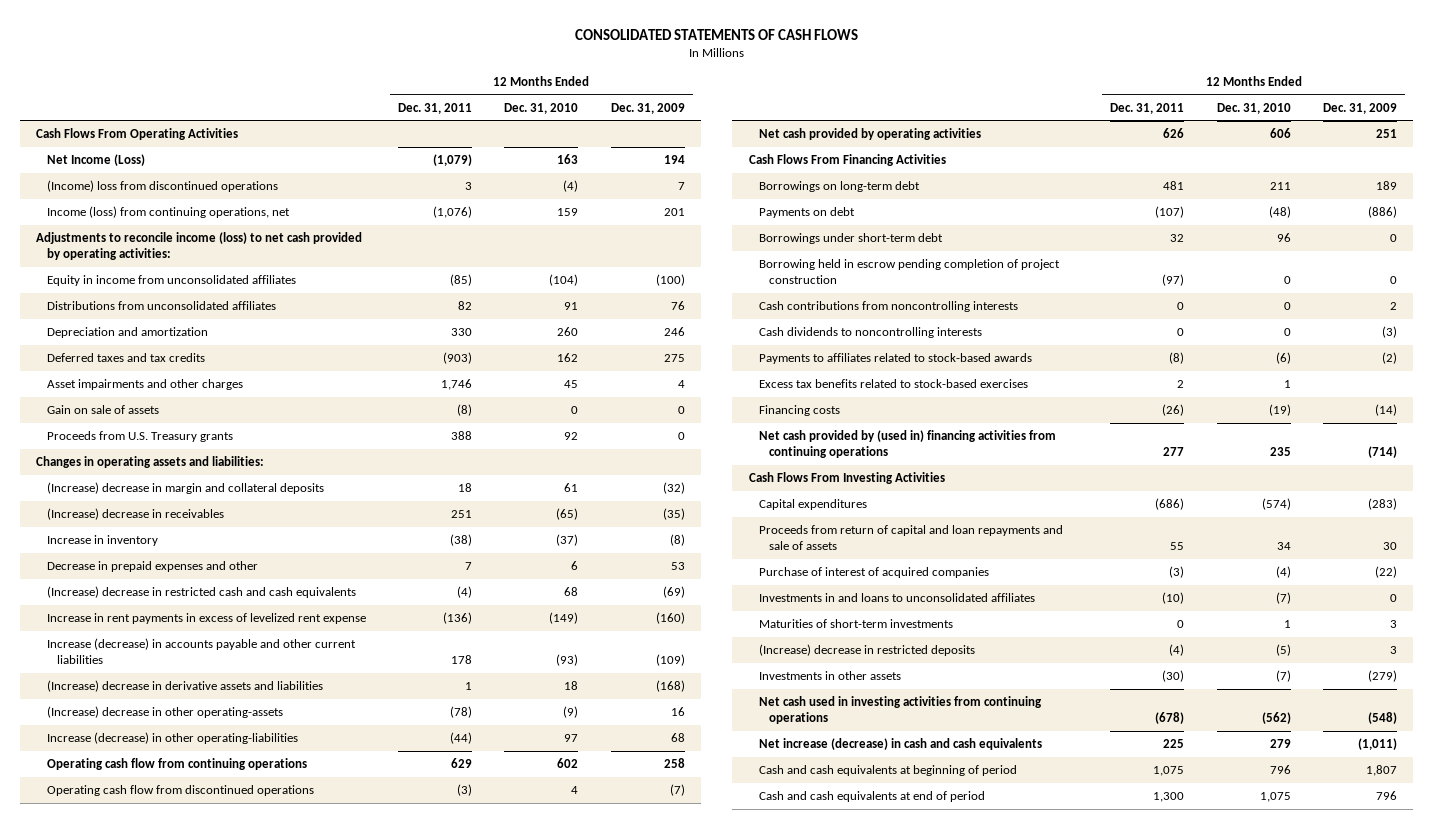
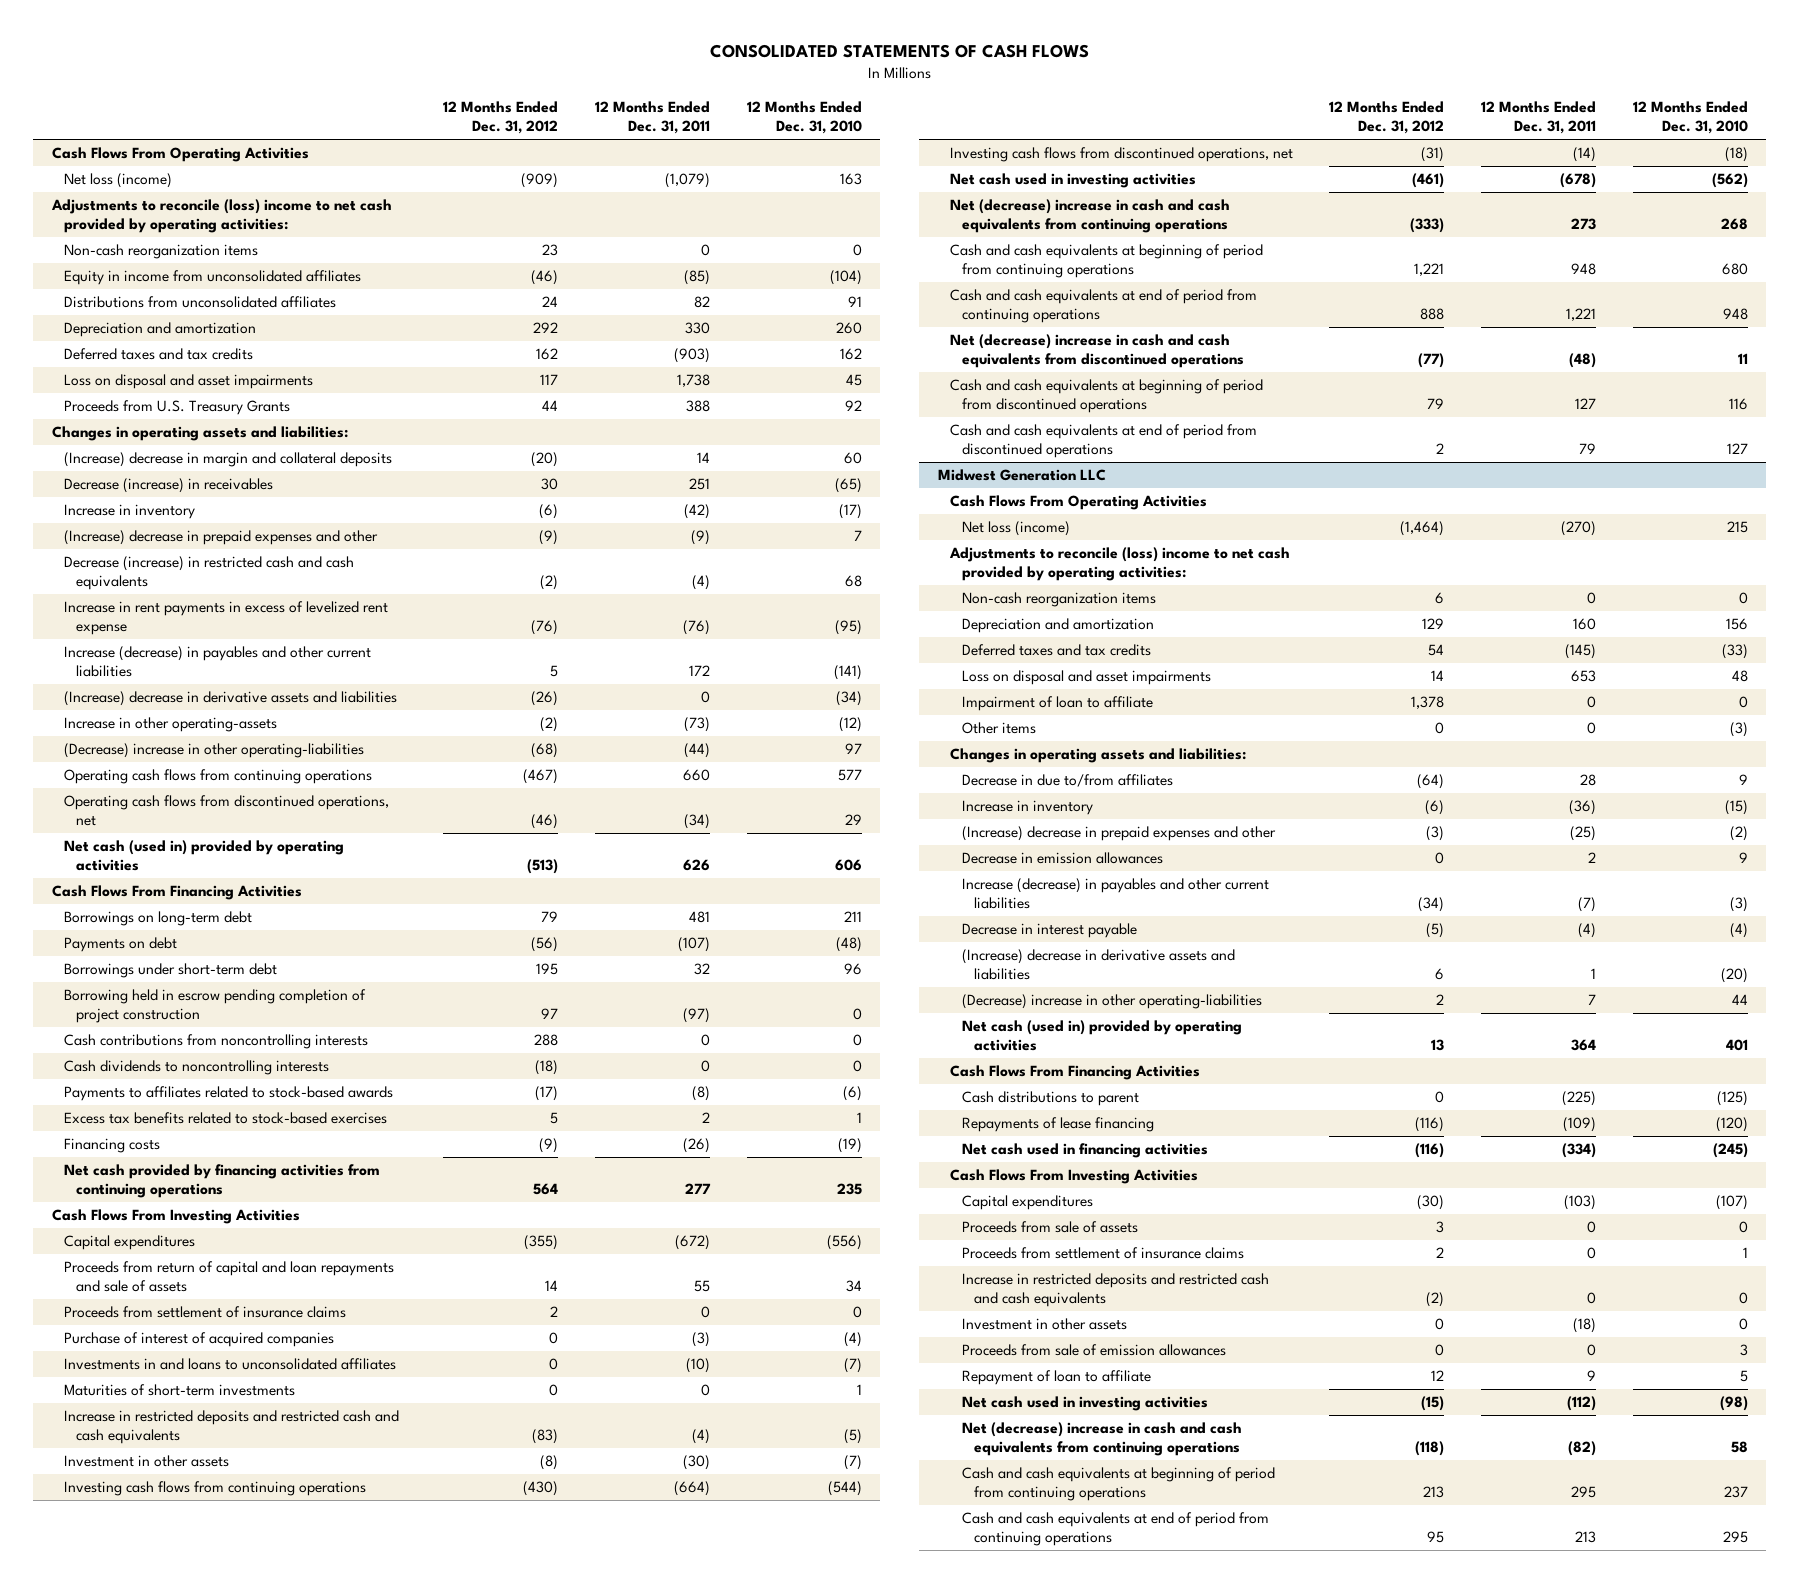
- | 12 Months Ended Dec. 31, 2011 | 12 Months Ended Dec. 31, 2010 | 12 Months Ended Dec. 31, 2009
+ | 12 Months Ended Dec. 31, 2012 | 12 Months Ended Dec. 31, 2011 | 12 Months Ended Dec. 31, 2010
- Net Income (Loss) | (1,079) | 163 | 194
- (Income) loss from discontinued operations | 3 | (4) | 7
- Income (loss) from continuing operations, net | (1,076) | 159 | 201
- Adjustments to reconcile income (loss) to net cash provided by operating activities:
+ Net loss (income) | (909) | (1,079) | 163
+ Adjustments to reconcile (loss) income to net cash provided by operating activities:
+ Non-cash reorganization items | 23 | 0 | 0
- Asset impairments and other charges | 1,746 | 45 | 4
- Gain on sale of assets | (8) | 0 | 0
- Proceeds from U.S. Treasury grants | 388 | 92 | 0
+ Loss on disposal and asset impairments | 117 | 1,738 | 45
+ Proceeds from U.S. Treasury Grants | 44 | 388 | 92
- (Increase) decrease in margin and collateral deposits | 18 | 61 | (32)
- (Increase) decrease in receivables | 251 | (65) | (35)
- Increase in inventory | (38) | (37) | (8)
- Decrease in prepaid expenses and other | 7 | 6 | 53
- (Increase) decrease in restricted cash and cash equivalents | (4) | 68 | (69)
- Increase in rent payments in excess of levelized rent expense | (136) | (149) | (160)
- Increase (decrease) in accounts payable and other current liabilities | 178 | (93) | (109)
- (Increase) decrease in derivative assets and liabilities | 1 | 18 | (168)
- (Increase) decrease in other operating-assets | (78) | (9) | 16
- Increase (decrease) in other operating-liabilities | (44) | 97 | 68
- Operating cash flow from continuing operations | 629 | 602 | 258
- Operating cash flow from discontinued operations | (3) | 4 | (7)
- Net cash provided by operating activities | 626 | 606 | 251
+ (Increase) decrease in margin and collateral deposits | (20) | 14 | 60
+ Decrease (increase) in receivables | 30 | 251 | (65)
+ Increase in inventory | (6) | (42) | (17)
+ (Increase) decrease in prepaid expenses and other | (9) | (9) | 7
+ Decrease (increase) in restricted cash and cash equivalents | (2) | (4) | 68
+ Increase in rent payments in excess of levelized rent expense | (76) | (76) | (95)
+ Increase (decrease) in payables and other current liabilities | 5 | 172 | (141)
+ (Increase) decrease in derivative assets and liabilities | (26) | 0 | (34)
+ Increase in other operating-assets | (2) | (73) | (12)
+ (Decrease) increase in other operating-liabilities | (68) | (44) | 97
+ Operating cash flows from continuing operations | (467) | 660 | 577
+ Operating cash flows from discontinued operations, net | (46) | (34) | 29
+ Net cash (used in) provided by operating activities | (513) | 626 | 606
- Net cash provided by (used in) financing activities from continuing operations | 277 | 235 | (714)
+ Net cash provided by financing activities from continuing operations | 564 | 277 | 235
- Capital expenditures | (686) | (574) | (283)
+ Capital expenditures | (355) | (672) | (556)
+ Proceeds from settlement of insurance claims | 2 | 0 | 0
- (Increase) decrease in restricted deposits | (4) | (5) | 3
- Investments in other assets | (30) | (7) | (279)
- Net cash used in investing activities from continuing operations | (678) | (562) | (548)
- Net increase (decrease) in cash and cash equivalents | 225 | 279 | (1,011)
- Cash and cash equivalents at beginning of period | 1,075 | 796 | 1,807
- Cash and cash equivalents at end of period | 1,300 | 1,075 | 796
+ Increase in restricted deposits and restricted cash and cash equivalents | (83) | (4) | (5)
+ Investment in other assets | (8) | (30) | (7)
+ Investing cash flows from continuing operations | (430) | (664) | (544)
+ Investing cash flows from discontinued operations, net | (31) | (14) | (18)
+ Net cash used in investing activities | (461) | (678) | (562)
+ Net (decrease) increase in cash and cash equivalents from continuing operations | (333) | 273 | 268
+ Cash and cash equivalents at beginning of period from continuing operations | 1,221 | 948 | 680
+ Cash and cash equivalents at end of period from continuing operations | 888 | 1,221 | 948
+ Net (decrease) increase in cash and cash equivalents from discontinued operations | (77) | (48) | 11
+ Cash and cash equivalents at beginning of period from discontinued operations | 79 | 127 | 116
+ Cash and cash equivalents at end of period from discontinued operations | 2 | 79 | 127
+ Midwest Generation LLC
+ Cash Flows From Operating Activities
+ Net loss (income) | (1,464) | (270) | 215
+ Adjustments to reconcile (loss) income to net cash provided by operating activities:
+ Non-cash reorganization items | 6 | 0 | 0
+ Depreciation and amortization | 129 | 160 | 156
+ Deferred taxes and tax credits | 54 | (145) | (33)
+ Loss on disposal and asset impairments | 14 | 653 | 48
+ Impairment of loan to affiliate | 1,378 | 0 | 0
+ Other items | 0 | 0 | (3)
+ Changes in operating assets and liabilities:
+ Decrease in due to/from affiliates | (64) | 28 | 9
+ Increase in inventory | (6) | (36) | (15)
+ (Increase) decrease in prepaid expenses and other | (3) | (25) | (2)
+ Decrease in emission allowances | 0 | 2 | 9
+ Increase (decrease) in payables and other current liabilities | (34) | (7) | (3)
+ Decrease in interest payable | (5) | (4) | (4)
+ (Increase) decrease in derivative assets and liabilities | 6 | 1 | (20)
+ (Decrease) increase in other operating-liabilities | 2 | 7 | 44
+ Net cash (used in) provided by operating activities | 13 | 364 | 401
+ Cash Flows From Financing Activities
+ Cash distributions to parent | 0 | (225) | (125)
+ Repayments of lease financing | (116) | (109) | (120)
+ Net cash used in financing activities | (116) | (334) | (245)
+ Cash Flows From Investing Activities
+ Capital expenditures | (30) | (103) | (107)
+ Proceeds from sale of assets | 3 | 0 | 0
+ Proceeds from settlement of insurance claims | 2 | 0 | 1
+ Increase in restricted deposits and restricted cash and cash equivalents | (2) | 0 | 0
+ Investment in other assets | 0 | (18) | 0
+ Proceeds from sale of emission allowances | 0 | 0 | 3
+ Repayment of loan to affiliate | 12 | 9 | 5
+ Net cash used in investing activities | (15) | (112) | (98)
+ Net (decrease) increase in cash and cash equivalents from continuing operations | (118) | (82) | 58
+ Cash and cash equivalents at beginning of period from continuing operations | 213 | 295 | 237
+ Cash and cash equivalents at end of period from continuing operations | 95 | 213 | 295

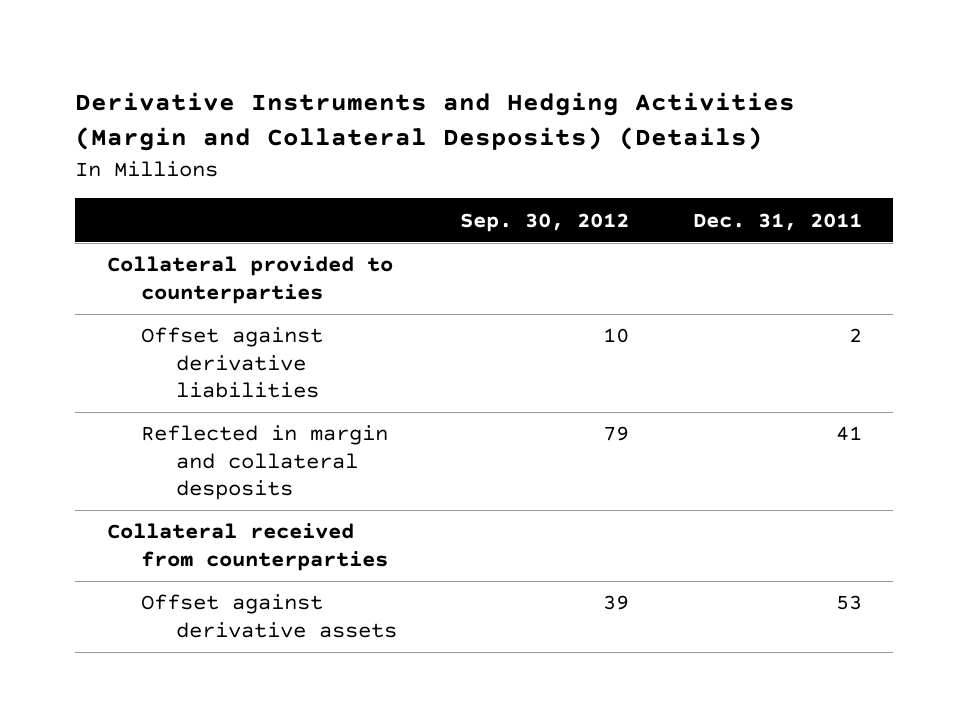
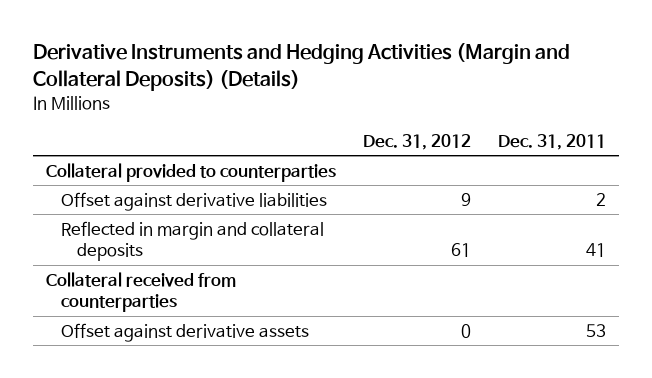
- Derivative Instruments and Hedging Activities (Margin and Collateral Desposits) (Details)
+ Derivative Instruments and Hedging Activities (Margin and Collateral Deposits) (Details)
- | Sep. 30, 2012 | Dec. 31, 2011
+ | Dec. 31, 2012 | Dec. 31, 2011
- Reflected in margin and collateral desposits | 79 | 41
+ Reflected in margin and collateral deposits | 61 | 41

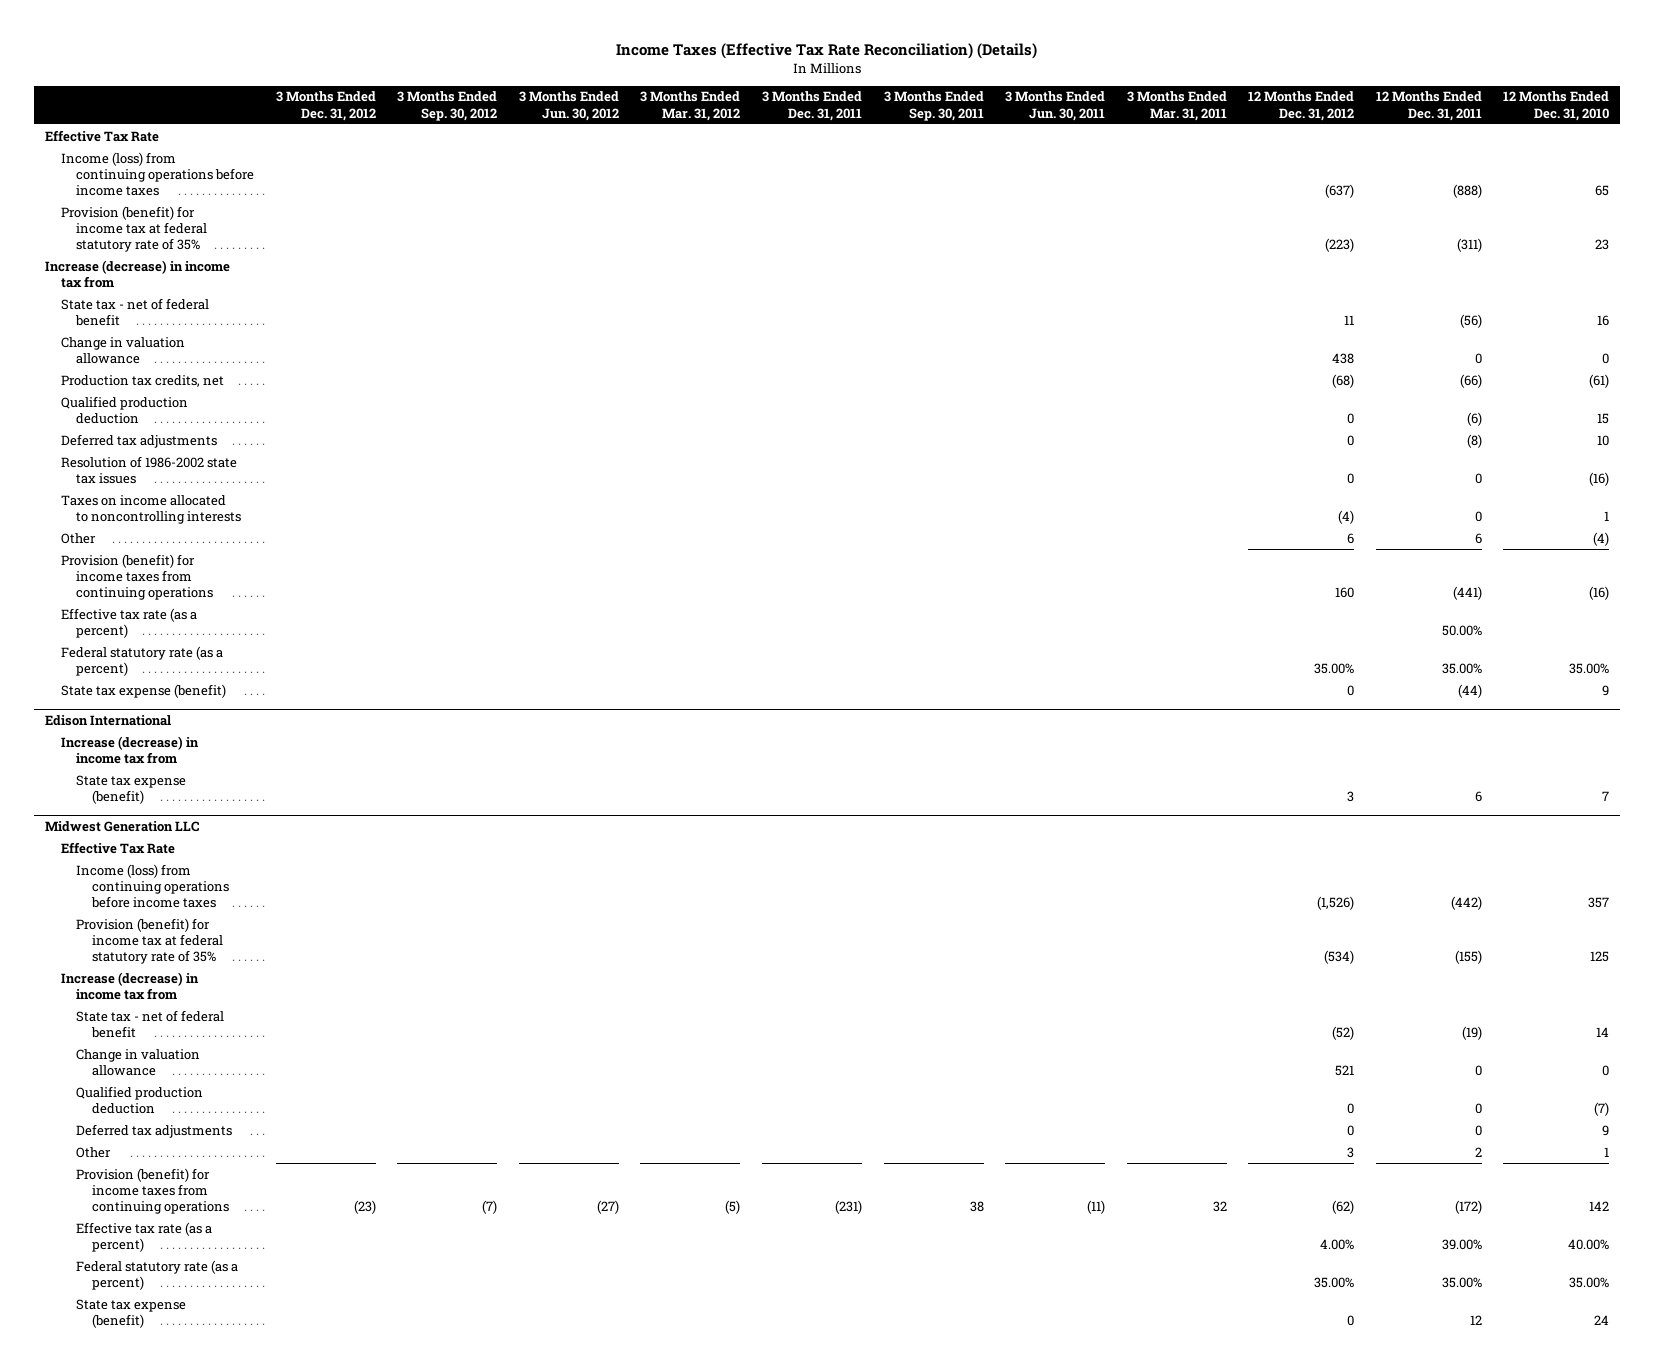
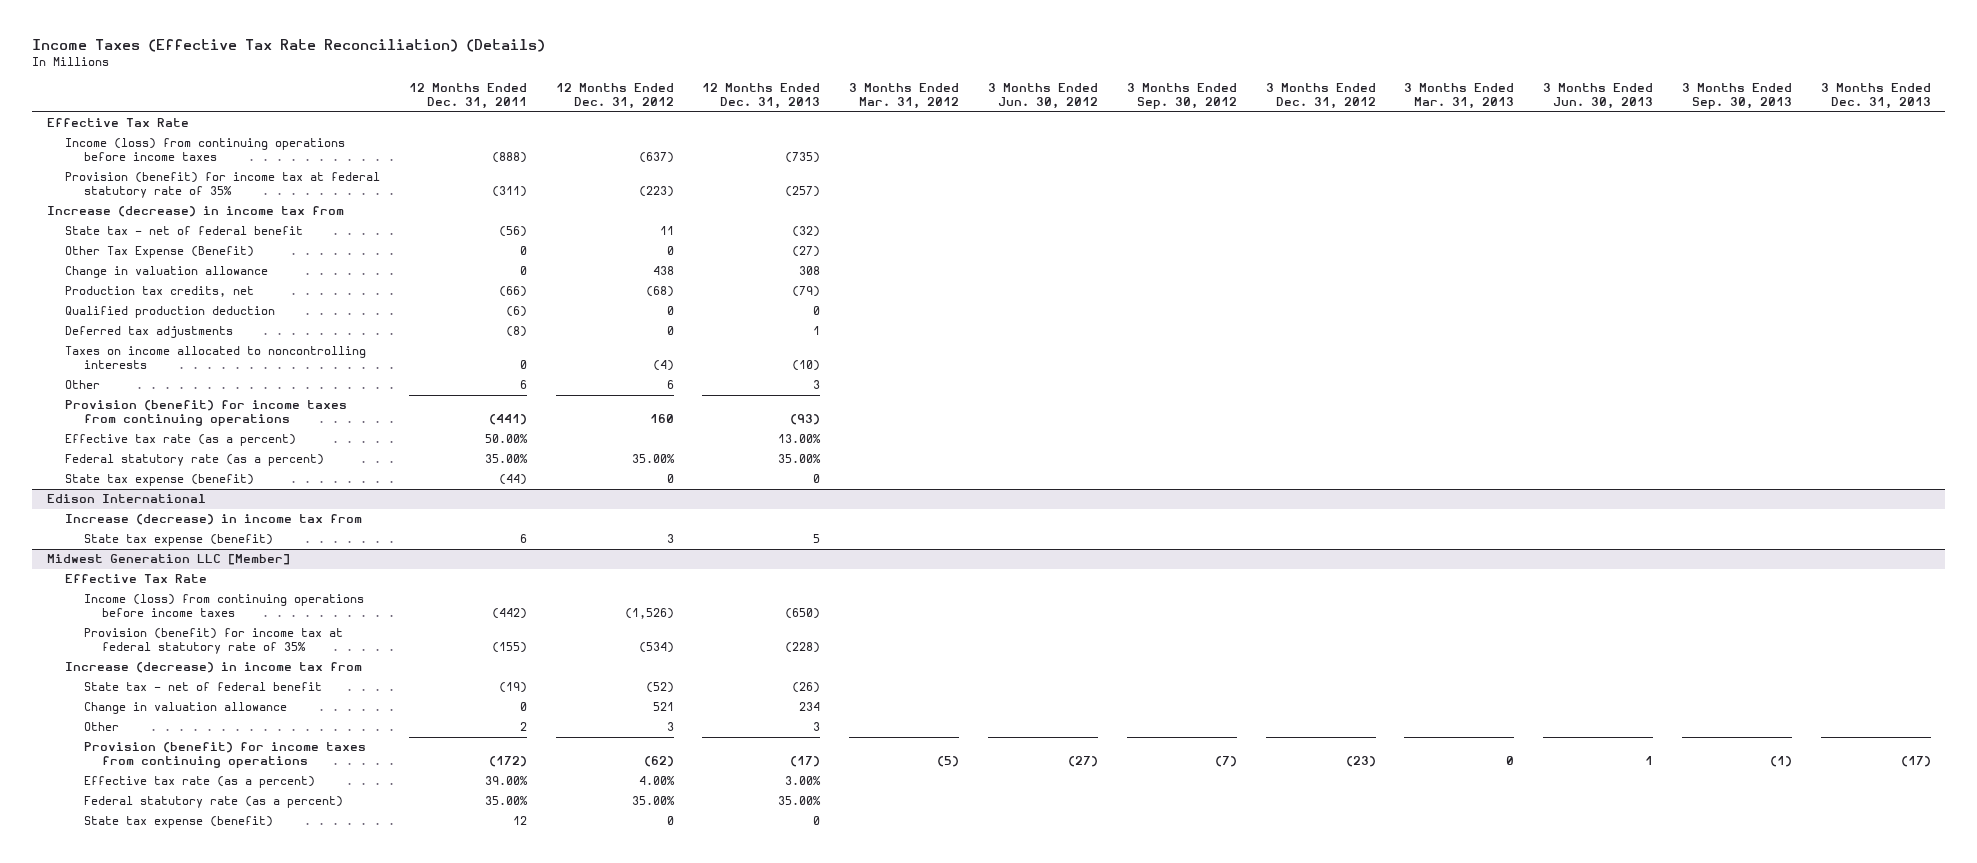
- | 3 Months Ended Dec. 31, 2012 | 3 Months Ended Sep. 30, 2012 | 3 Months Ended Jun. 30, 2012 | 3 Months Ended Mar. 31, 2012 | 3 Months Ended Dec. 31, 2011 | 3 Months Ended Sep. 30, 2011 | 3 Months Ended Jun. 30, 2011 | 3 Months Ended Mar. 31, 2011 | 12 Months Ended Dec. 31, 2012 | 12 Months Ended Dec. 31, 2011 | 12 Months Ended Dec. 31, 2010
+ | 12 Months Ended Dec. 31, 2011 | 12 Months Ended Dec. 31, 2012 | 12 Months Ended Dec. 31, 2013 | 3 Months Ended Mar. 31, 2012 | 3 Months Ended Jun. 30, 2012 | 3 Months Ended Sep. 30, 2012 | 3 Months Ended Dec. 31, 2012 | 3 Months Ended Mar. 31, 2013 | 3 Months Ended Jun. 30, 2013 | 3 Months Ended Sep. 30, 2013 | 3 Months Ended Dec. 31, 2013
+ Other Tax Expense (Benefit) | 0 | 0 | (27) | | | | | | | |
- Resolution of 1986-2002 state tax issues | | | | | | | | | 0 | 0 | (16)
- Midwest Generation LLC
+ Midwest Generation LLC [Member]
- Qualified production deduction | | | | | | | | | 0 | 0 | (7)
- Deferred tax adjustments | | | | | | | | | 0 | 0 | 9

